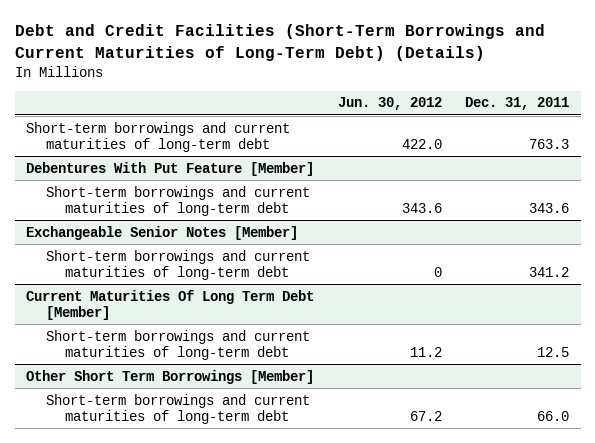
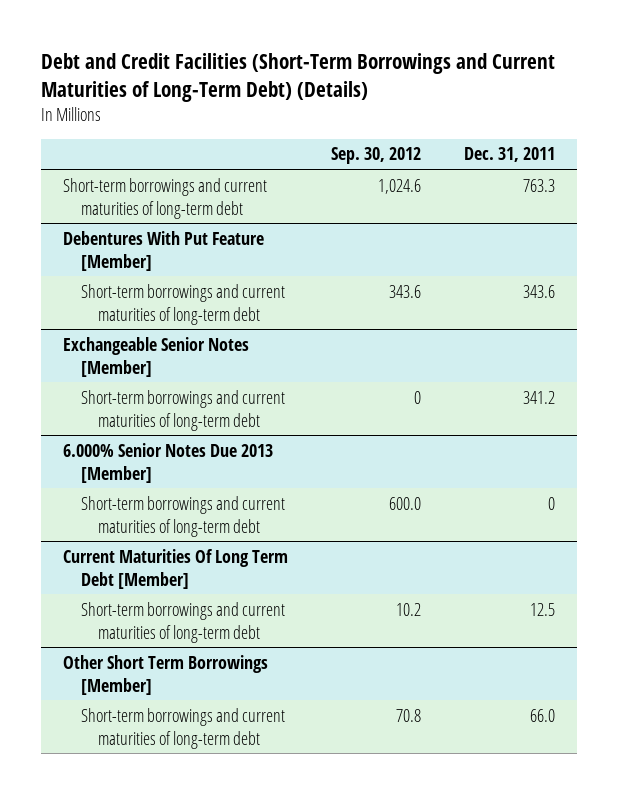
- | Jun. 30, 2012 | Dec. 31, 2011
+ | Sep. 30, 2012 | Dec. 31, 2011
+ 6.000% Senior Notes Due 2013 [Member]
+ Short-term borrowings and current maturities of long-term debt | 600.0 | 0

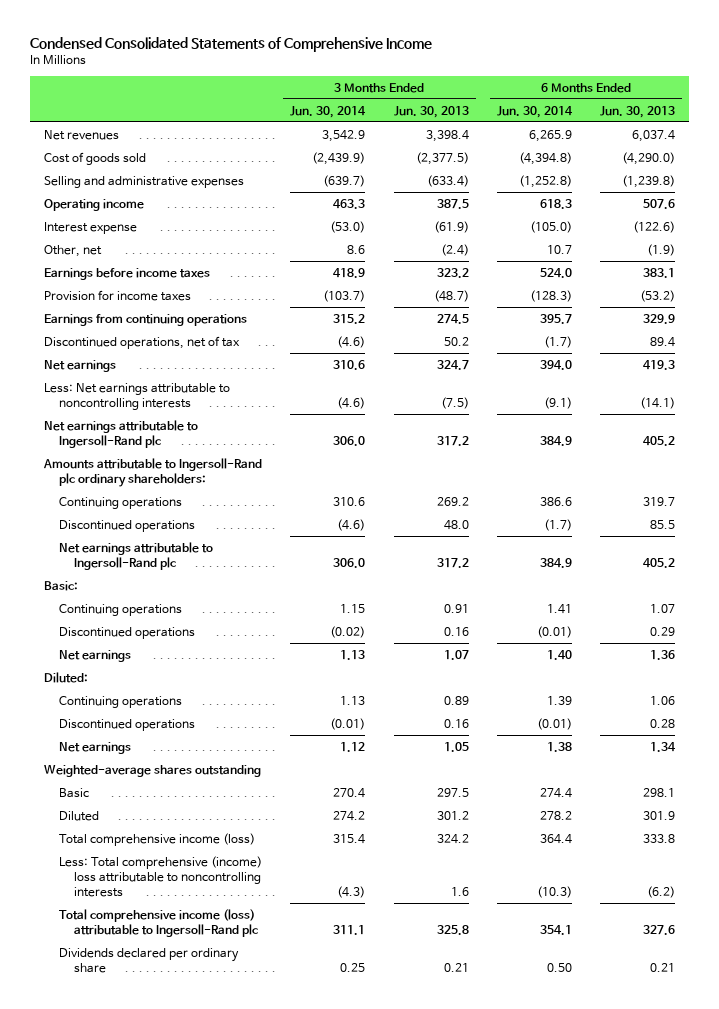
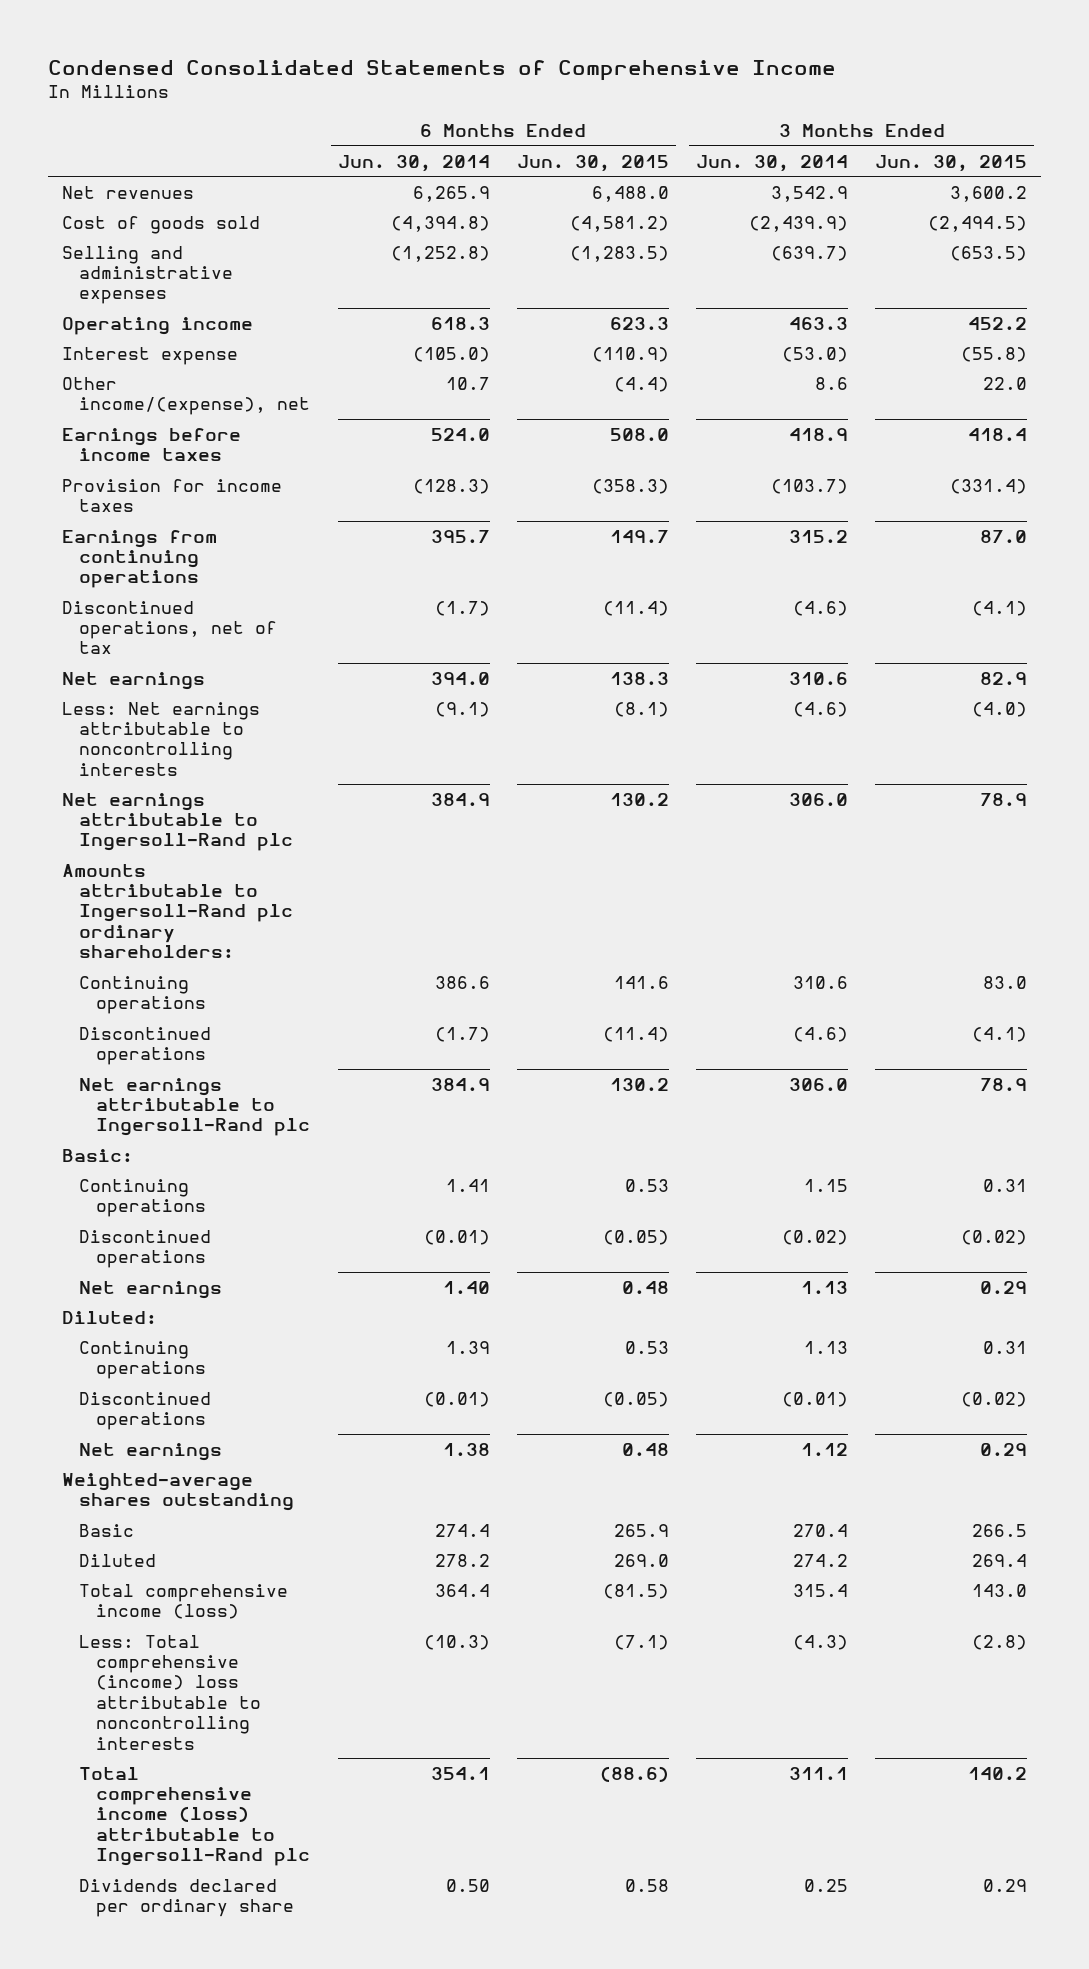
- | 3 Months Ended Jun. 30, 2014 | 3 Months Ended Jun. 30, 2013 | 6 Months Ended Jun. 30, 2014 | 6 Months Ended Jun. 30, 2013
+ | 6 Months Ended Jun. 30, 2014 | 6 Months Ended Jun. 30, 2015 | 3 Months Ended Jun. 30, 2014 | 3 Months Ended Jun. 30, 2015
- Other, net | 8.6 | (2.4) | 10.7 | (1.9)
+ Other income/(expense), net | 10.7 | (4.4) | 8.6 | 22.0

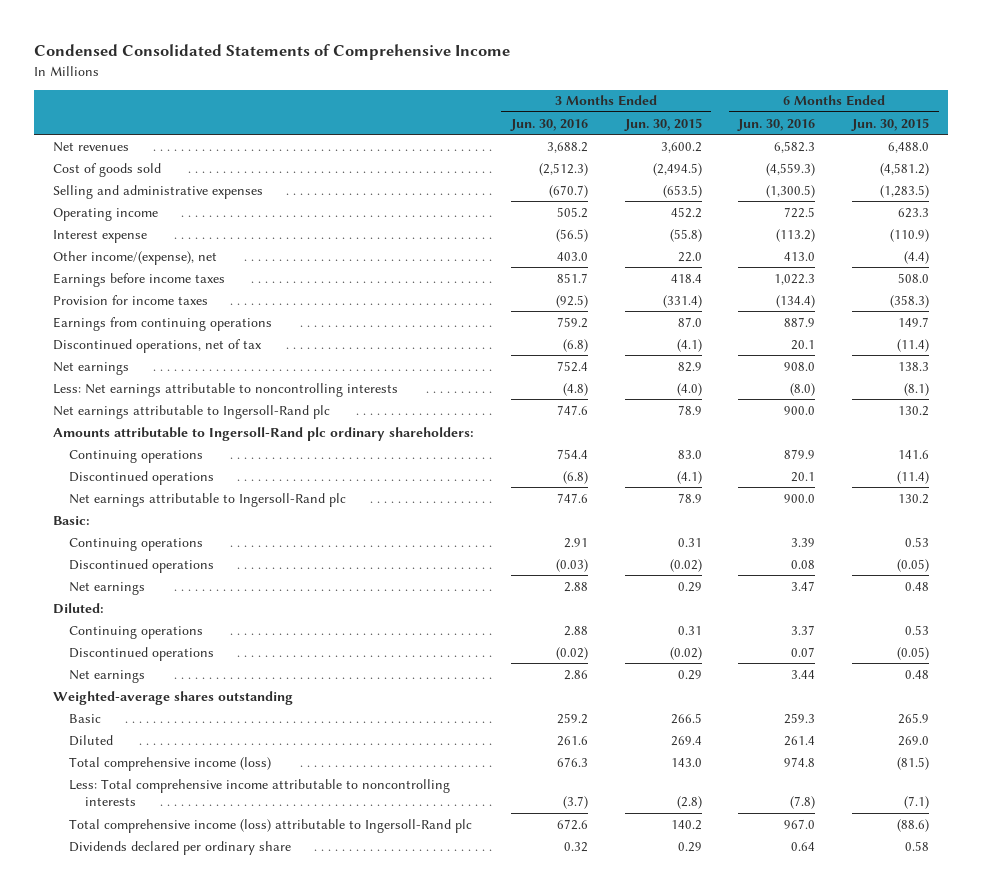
- | 6 Months Ended Jun. 30, 2014 | 6 Months Ended Jun. 30, 2015 | 3 Months Ended Jun. 30, 2014 | 3 Months Ended Jun. 30, 2015
+ | 3 Months Ended Jun. 30, 2016 | 3 Months Ended Jun. 30, 2015 | 6 Months Ended Jun. 30, 2016 | 6 Months Ended Jun. 30, 2015
- Less: Total comprehensive (income) loss attributable to noncontrolling interests | (10.3) | (7.1) | (4.3) | (2.8)
+ Less: Total comprehensive income attributable to noncontrolling interests | (3.7) | (2.8) | (7.8) | (7.1)

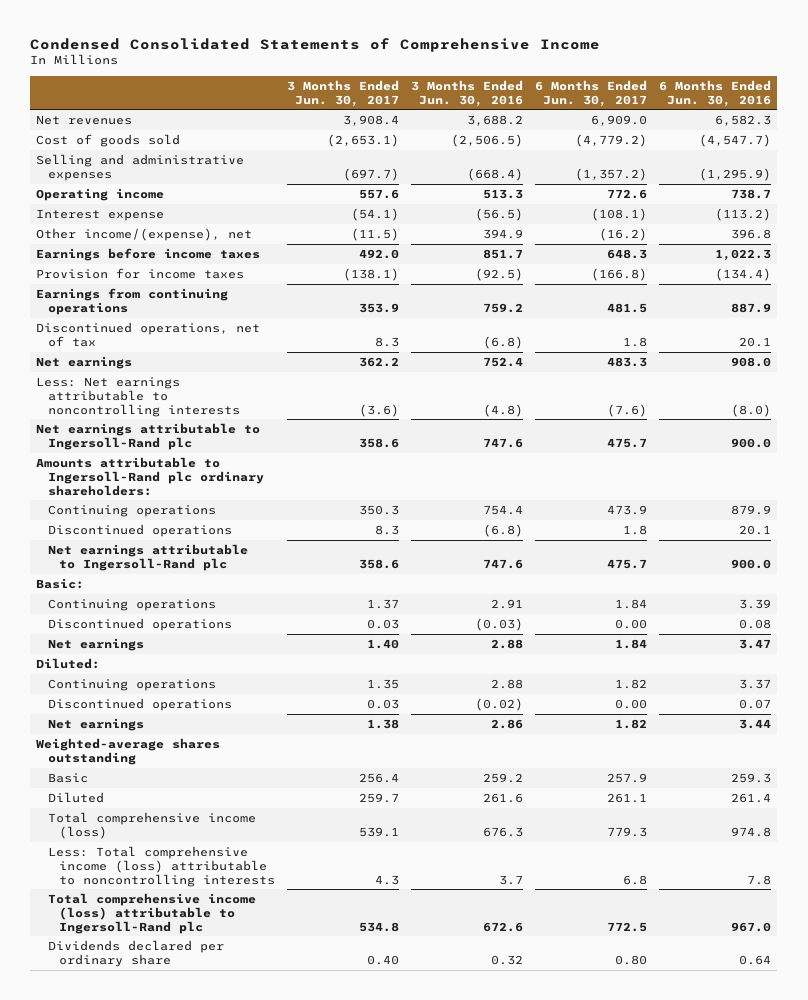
- | 3 Months Ended Jun. 30, 2016 | 3 Months Ended Jun. 30, 2015 | 6 Months Ended Jun. 30, 2016 | 6 Months Ended Jun. 30, 2015
+ | 3 Months Ended Jun. 30, 2017 | 3 Months Ended Jun. 30, 2016 | 6 Months Ended Jun. 30, 2017 | 6 Months Ended Jun. 30, 2016
- Cost of goods sold | (2,512.3) | (2,494.5) | (4,559.3) | (4,581.2)
- Selling and administrative expenses | (670.7) | (653.5) | (1,300.5) | (1,283.5)
- Operating income | 505.2 | 452.2 | 722.5 | 623.3
+ Cost of goods sold | (2,653.1) | (2,506.5) | (4,779.2) | (4,547.7)
+ Selling and administrative expenses | (697.7) | (668.4) | (1,357.2) | (1,295.9)
+ Operating income | 557.6 | 513.3 | 772.6 | 738.7
- Other income/(expense), net | 403.0 | 22.0 | 413.0 | (4.4)
+ Other income/(expense), net | (11.5) | 394.9 | (16.2) | 396.8
- Less: Total comprehensive income attributable to noncontrolling interests | (3.7) | (2.8) | (7.8) | (7.1)
+ Less: Total comprehensive income (loss) attributable to noncontrolling interests | 4.3 | 3.7 | 6.8 | 7.8

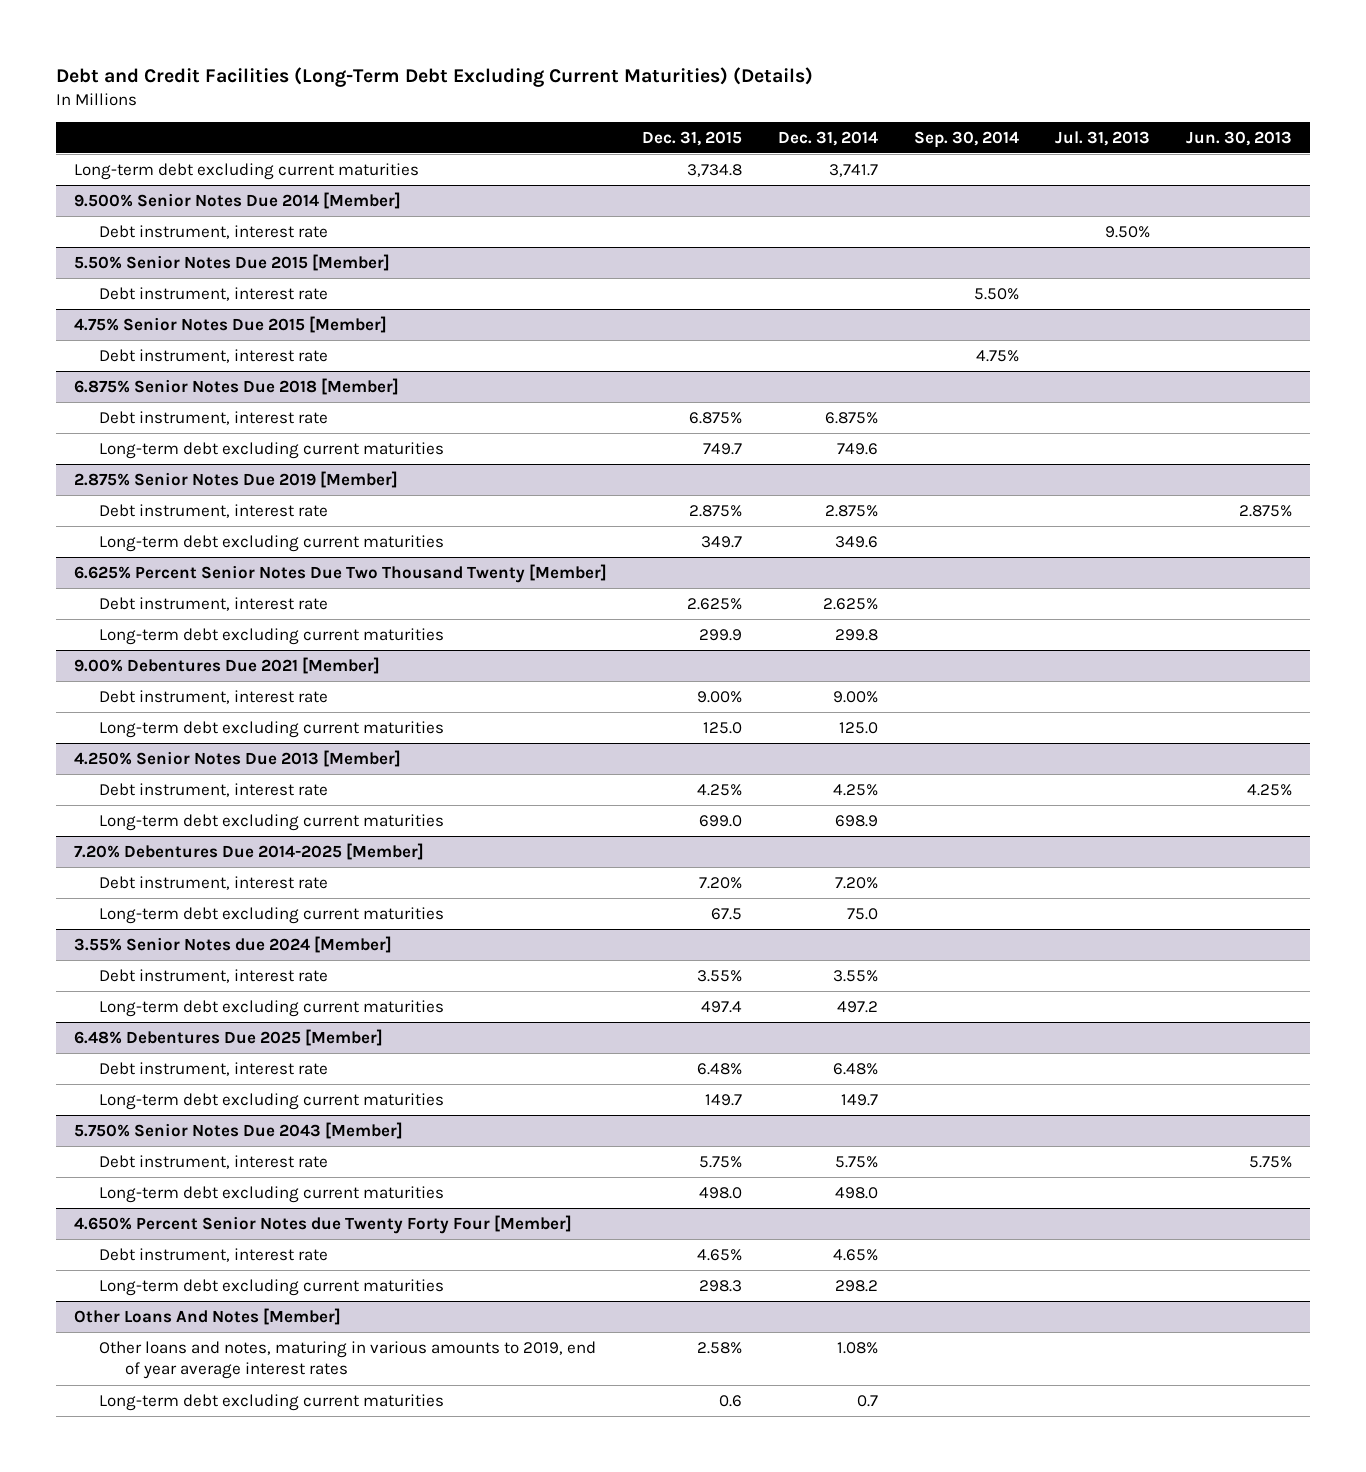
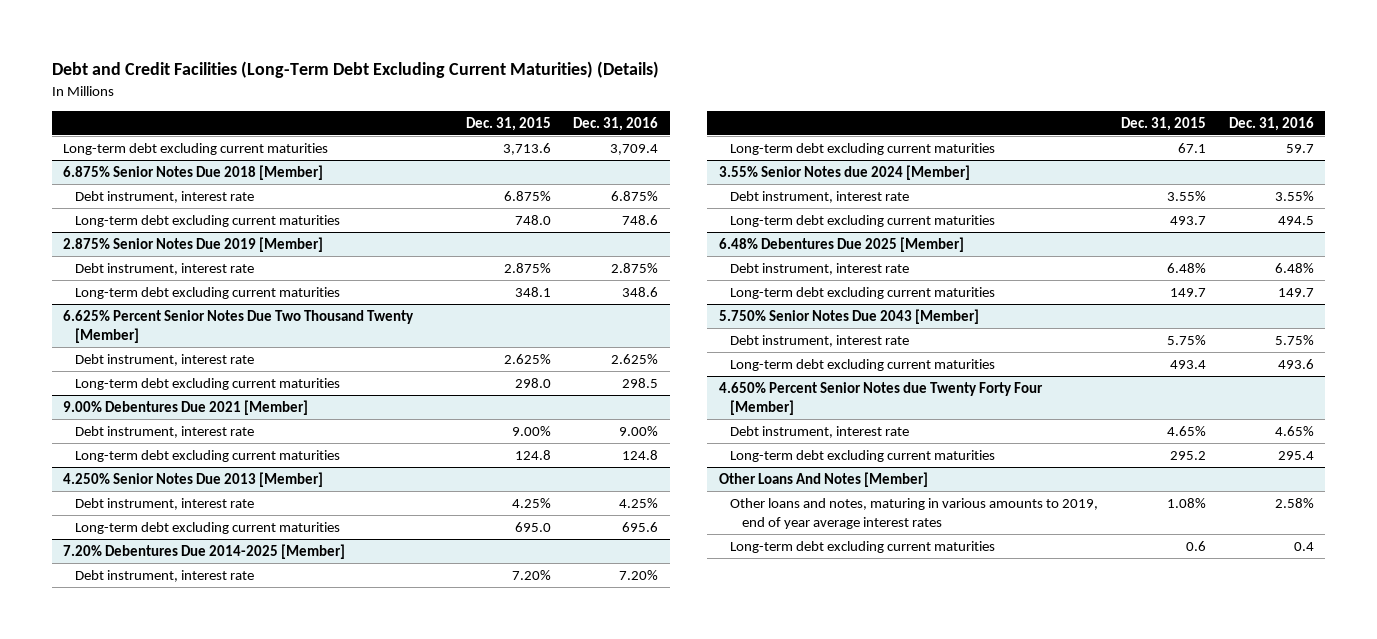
- | Dec. 31, 2015 | Dec. 31, 2014 | Sep. 30, 2014 | Jul. 31, 2013 | Jun. 30, 2013
+ | Dec. 31, 2015 | Dec. 31, 2016
- Long-term debt excluding current maturities | 3,734.8 | 3,741.7 | | |
- 9.500% Senior Notes Due 2014 [Member]
- Debt instrument, interest rate | | | | 9.50% |
- 5.50% Senior Notes Due 2015 [Member]
- Debt instrument, interest rate | | | 5.50% | |
- 4.75% Senior Notes Due 2015 [Member]
- Debt instrument, interest rate | | | 4.75% | |
+ Long-term debt excluding current maturities | 3,713.6 | 3,709.4
@ 6.875% Senior Notes Due 2018 [Member]
- Long-term debt excluding current maturities | 749.7 | 749.6 | | |
+ Long-term debt excluding current maturities | 748.0 | 748.6
@ 2.875% Senior Notes Due 2019 [Member]
- Long-term debt excluding current maturities | 349.7 | 349.6 | | |
+ Long-term debt excluding current maturities | 348.1 | 348.6
@ 6.625% Percent Senior Notes Due Two Thousand Twenty [Member]
- Long-term debt excluding current maturities | 299.9 | 299.8 | | |
+ Long-term debt excluding current maturities | 298.0 | 298.5
@ 9.00% Debentures Due 2021 [Member]
- Long-term debt excluding current maturities | 125.0 | 125.0 | | |
+ Long-term debt excluding current maturities | 124.8 | 124.8
@ 4.250% Senior Notes Due 2013 [Member]
- Long-term debt excluding current maturities | 699.0 | 698.9 | | |
+ Long-term debt excluding current maturities | 695.0 | 695.6
@ 7.20% Debentures Due 2014-2025 [Member]
- Long-term debt excluding current maturities | 67.5 | 75.0 | | |
+ Long-term debt excluding current maturities | 67.1 | 59.7
@ 3.55% Senior Notes due 2024 [Member]
- Long-term debt excluding current maturities | 497.4 | 497.2 | | |
+ Long-term debt excluding current maturities | 493.7 | 494.5
@ 5.750% Senior Notes Due 2043 [Member]
- Long-term debt excluding current maturities | 498.0 | 498.0 | | |
+ Long-term debt excluding current maturities | 493.4 | 493.6
@ 4.650% Percent Senior Notes due Twenty Forty Four [Member]
- Long-term debt excluding current maturities | 298.3 | 298.2 | | |
+ Long-term debt excluding current maturities | 295.2 | 295.4
@ Other Loans And Notes [Member]
- Other loans and notes, maturing in various amounts to 2019, end of year average interest rates | 2.58% | 1.08% | | |
+ Other loans and notes, maturing in various amounts to 2019, end of year average interest rates | 1.08% | 2.58%

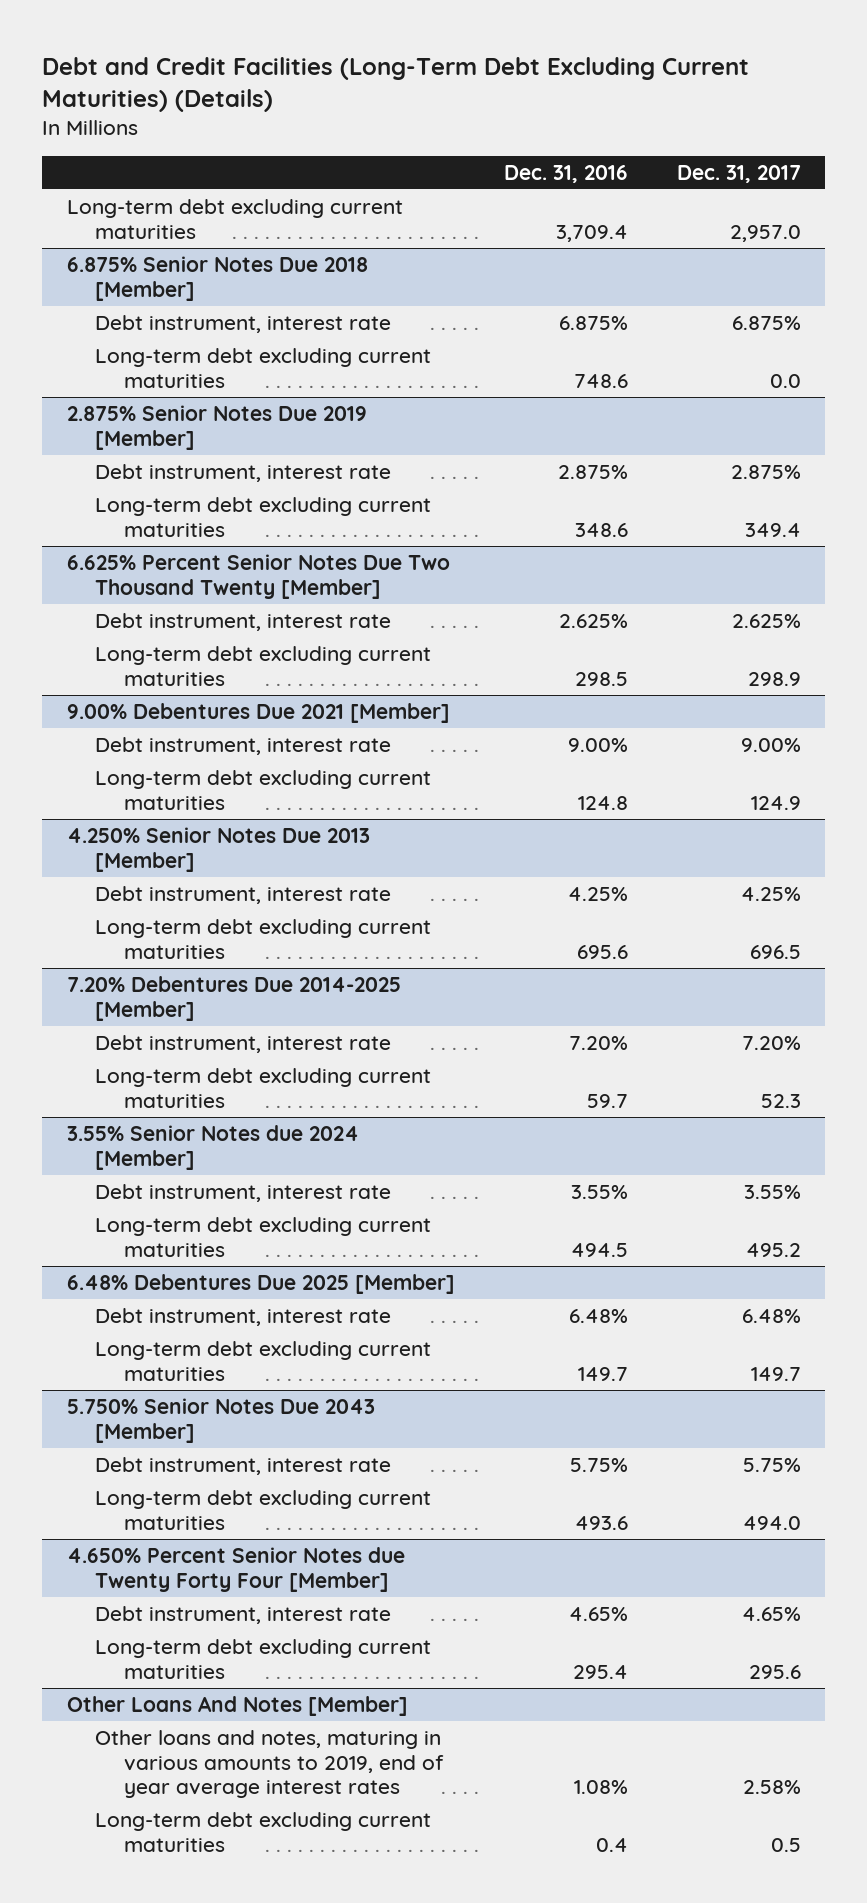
- | Dec. 31, 2015 | Dec. 31, 2016
+ | Dec. 31, 2016 | Dec. 31, 2017
@ Other Loans And Notes [Member]
- Other loans and notes, maturing in various amounts to 2019, end of year average interest rates | 1.08% | 2.58%
+ Other loans and notes, maturing in various amounts to 2019, end of year average interest rates | 1.08% | 2.58%

